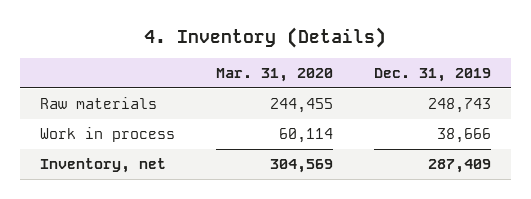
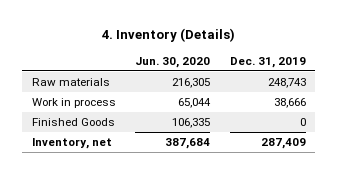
- | Mar. 31, 2020 | Dec. 31, 2019
+ | Jun. 30, 2020 | Dec. 31, 2019
+ Finished Goods | 106,335 | 0

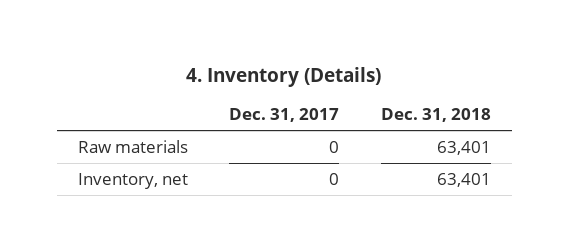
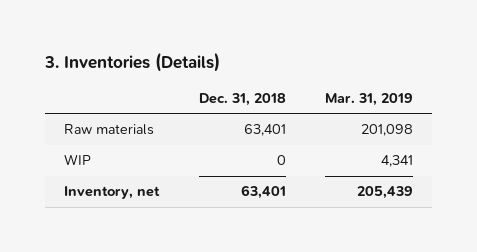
- 4. Inventory (Details)
+ 3. Inventories (Details)
- | Dec. 31, 2017 | Dec. 31, 2018
+ | Dec. 31, 2018 | Mar. 31, 2019
+ WIP | 0 | 4,341

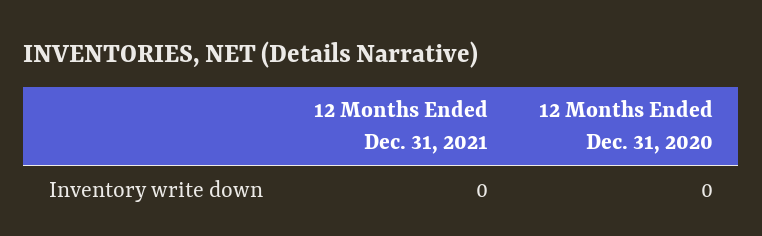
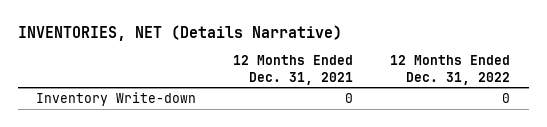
- | 12 Months Ended Dec. 31, 2021 | 12 Months Ended Dec. 31, 2020
+ | 12 Months Ended Dec. 31, 2021 | 12 Months Ended Dec. 31, 2022
- Inventory write down | 0 | 0
+ Inventory Write-down | 0 | 0

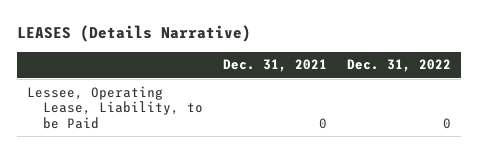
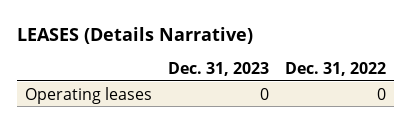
- | Dec. 31, 2021 | Dec. 31, 2022
+ | Dec. 31, 2023 | Dec. 31, 2022
- Lessee, Operating Lease, Liability, to be Paid | 0 | 0
+ Operating leases | 0 | 0

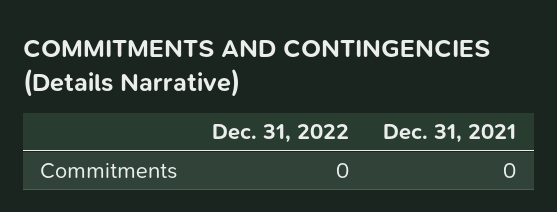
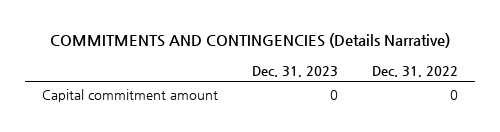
- | Dec. 31, 2022 | Dec. 31, 2021
+ | Dec. 31, 2023 | Dec. 31, 2022
- Commitments | 0 | 0
+ Capital commitment amount | 0 | 0

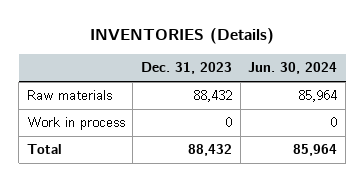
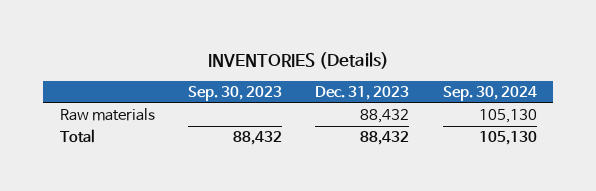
- | Dec. 31, 2023 | Jun. 30, 2024
+ | Sep. 30, 2023 | Dec. 31, 2023 | Sep. 30, 2024
- Work in process | 0 | 0

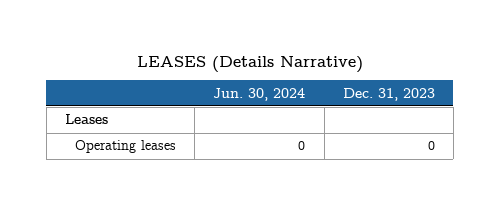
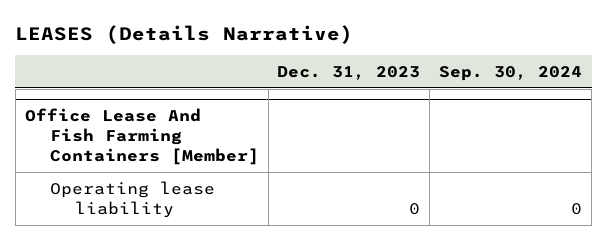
- | Jun. 30, 2024 | Dec. 31, 2023
+ | Dec. 31, 2023 | Sep. 30, 2024
- Leases
- Operating leases | 0 | 0
+ Office Lease And Fish Farming Containers [Member]
+ Operating lease liability | 0 | 0

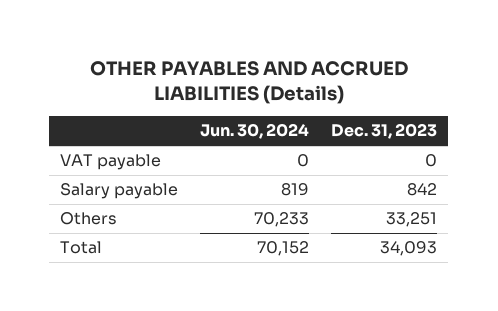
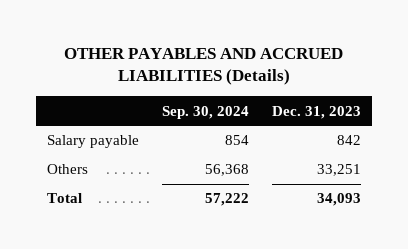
- | Jun. 30, 2024 | Dec. 31, 2023
+ | Sep. 30, 2024 | Dec. 31, 2023
- VAT payable | 0 | 0

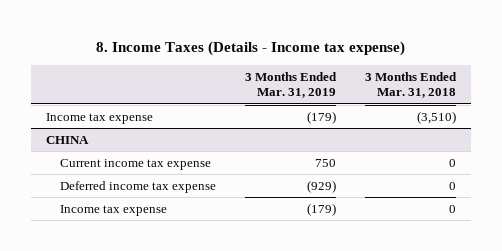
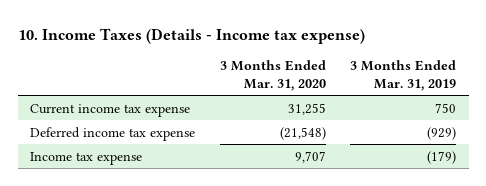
- 8. Income Taxes (Details - Income tax expense)
+ 10. Income Taxes (Details - Income tax expense)
- | 3 Months Ended Mar. 31, 2019 | 3 Months Ended Mar. 31, 2018
+ | 3 Months Ended Mar. 31, 2020 | 3 Months Ended Mar. 31, 2019
- Income tax expense | (179) | (3,510)
- CHINA

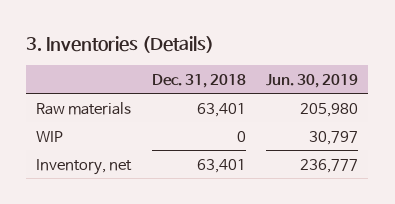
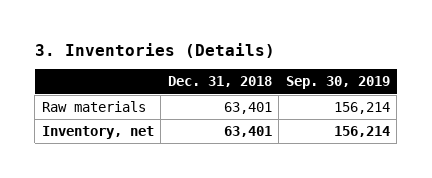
- | Dec. 31, 2018 | Jun. 30, 2019
+ | Dec. 31, 2018 | Sep. 30, 2019
- WIP | 0 | 30,797

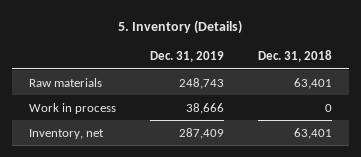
- 3. Inventories (Details)
+ 5. Inventory (Details)
- | Dec. 31, 2018 | Sep. 30, 2019
+ | Dec. 31, 2019 | Dec. 31, 2018
+ Work in process | 38,666 | 0

